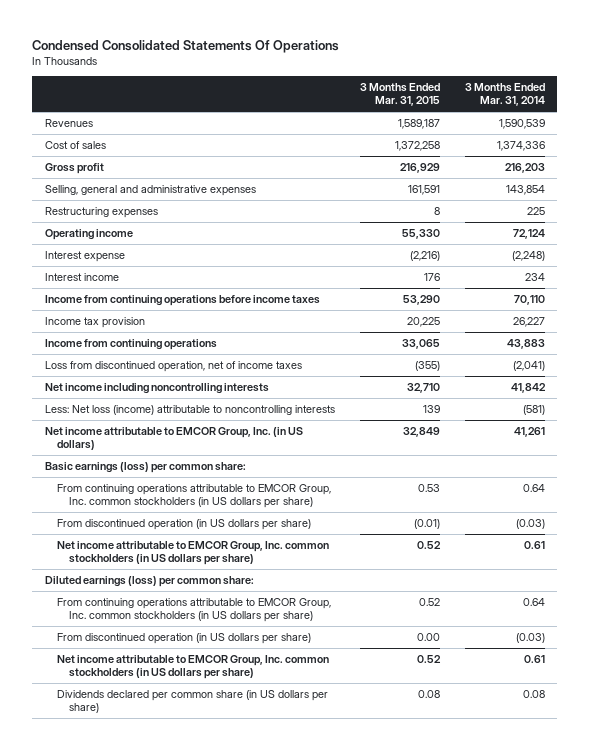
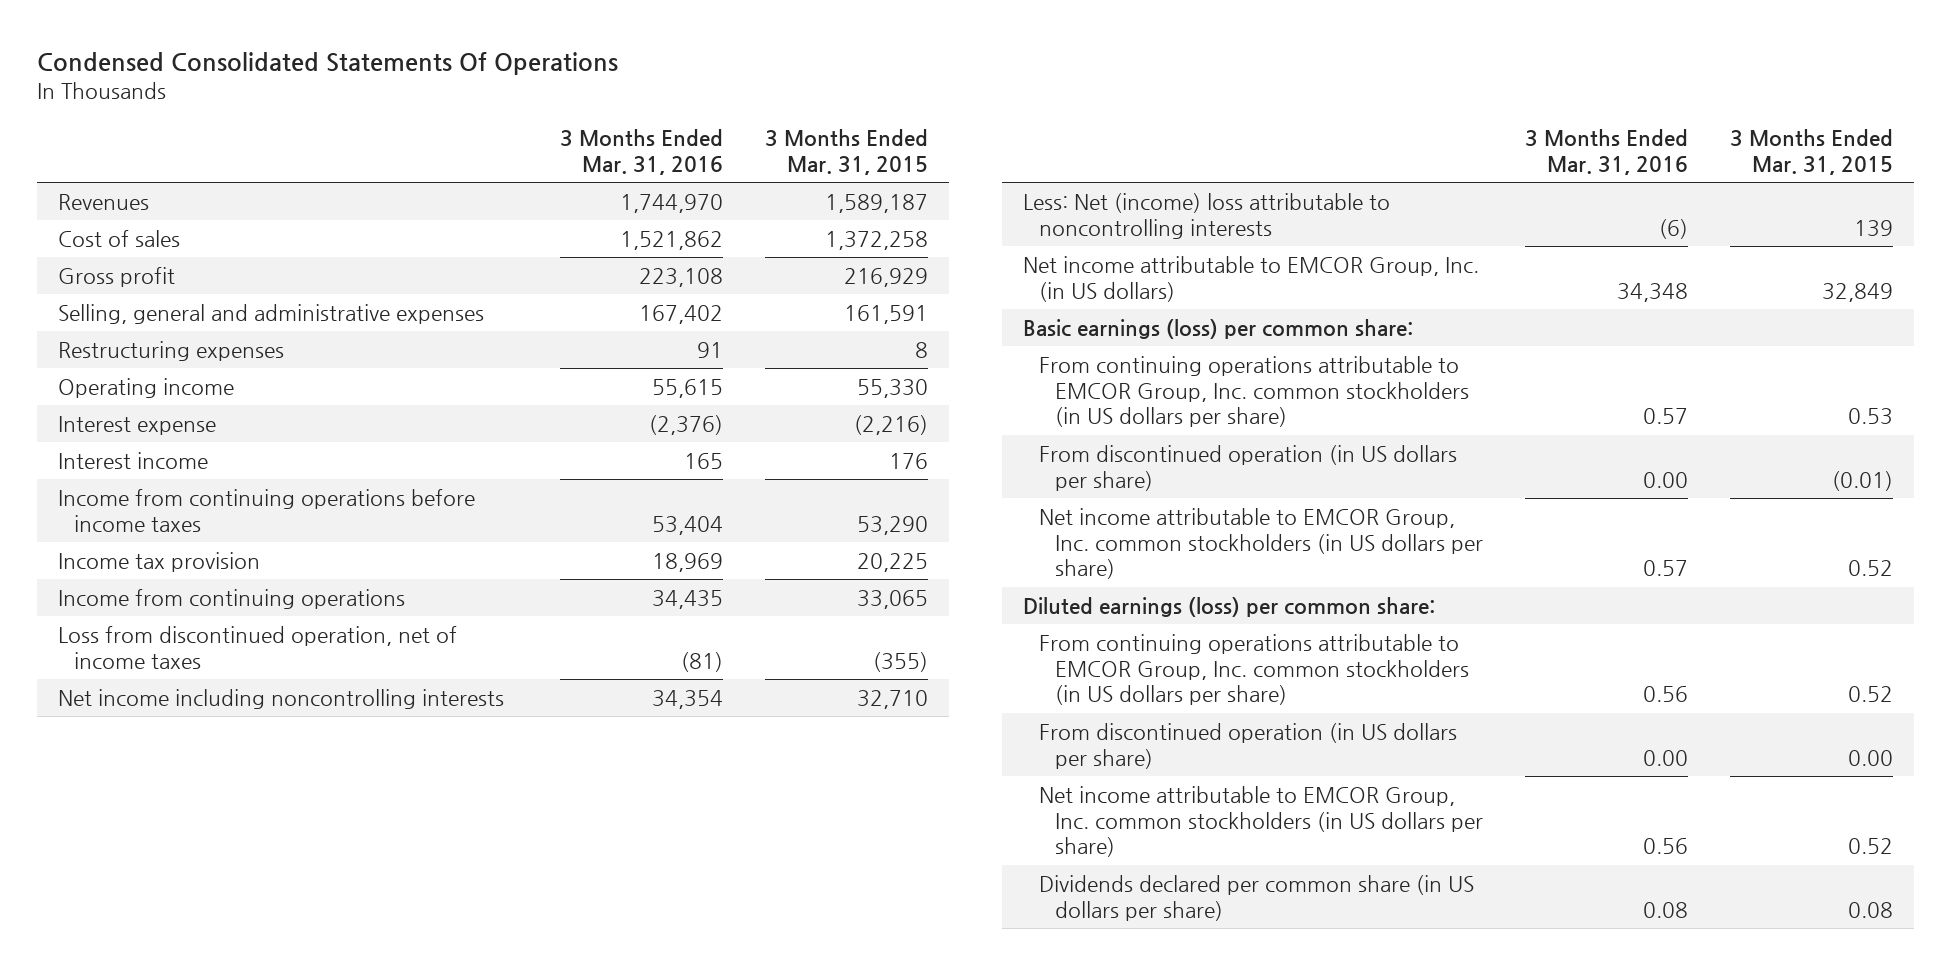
- | 3 Months Ended Mar. 31, 2015 | 3 Months Ended Mar. 31, 2014
+ | 3 Months Ended Mar. 31, 2016 | 3 Months Ended Mar. 31, 2015
- Less: Net loss (income) attributable to noncontrolling interests | 139 | (581)
+ Less: Net (income) loss attributable to noncontrolling interests | (6) | 139

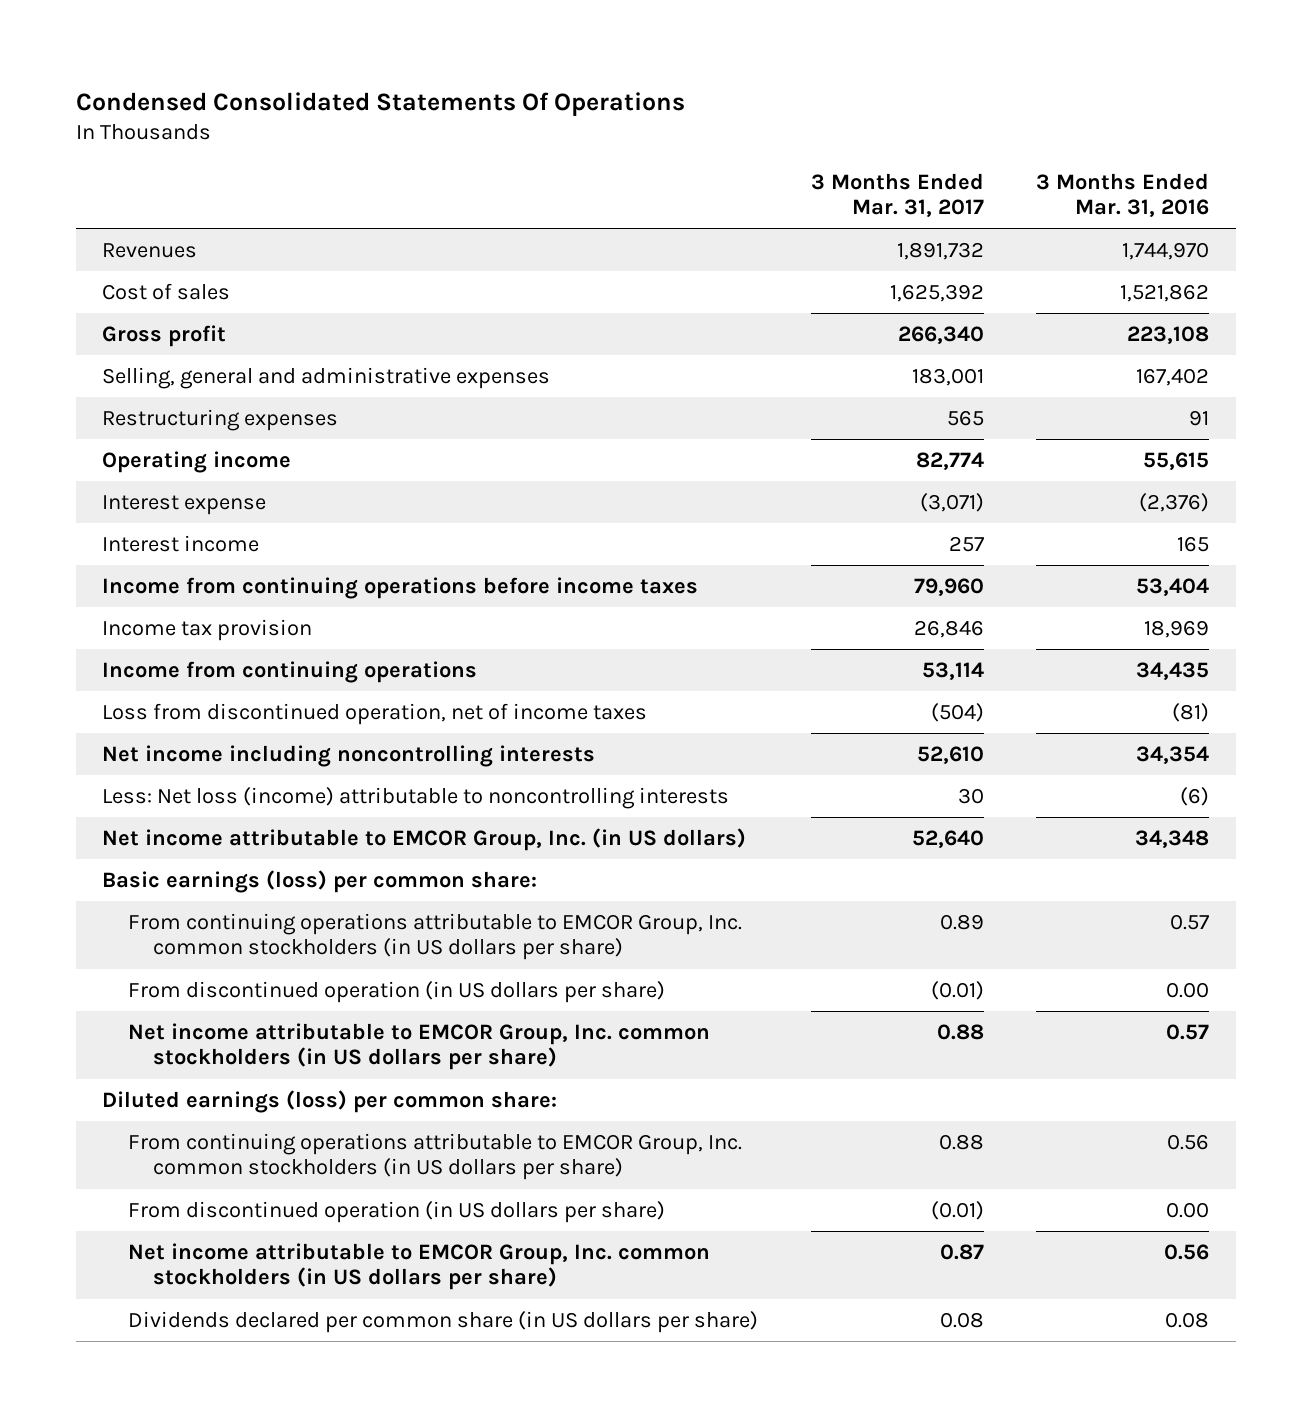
- | 3 Months Ended Mar. 31, 2016 | 3 Months Ended Mar. 31, 2015
+ | 3 Months Ended Mar. 31, 2017 | 3 Months Ended Mar. 31, 2016
- Less: Net (income) loss attributable to noncontrolling interests | (6) | 139
+ Less: Net loss (income) attributable to noncontrolling interests | 30 | (6)

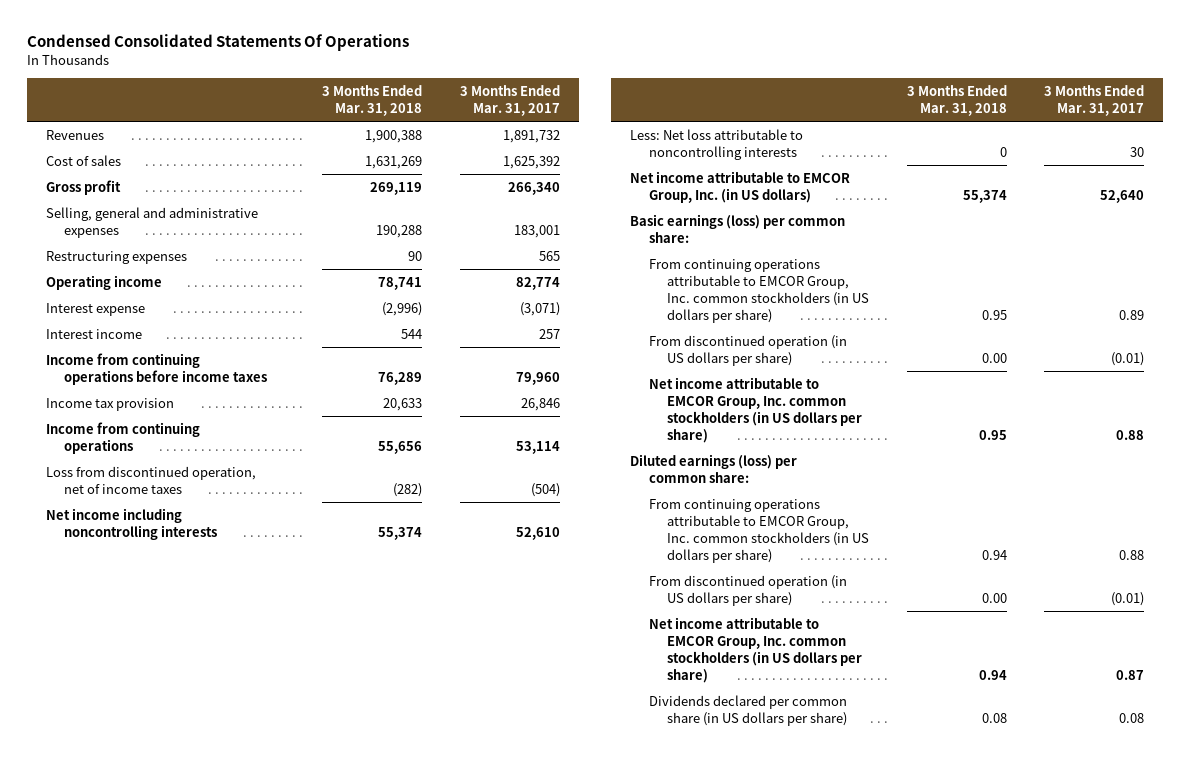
- | 3 Months Ended Mar. 31, 2017 | 3 Months Ended Mar. 31, 2016
+ | 3 Months Ended Mar. 31, 2018 | 3 Months Ended Mar. 31, 2017
- Less: Net loss (income) attributable to noncontrolling interests | 30 | (6)
+ Less: Net loss attributable to noncontrolling interests | 0 | 30

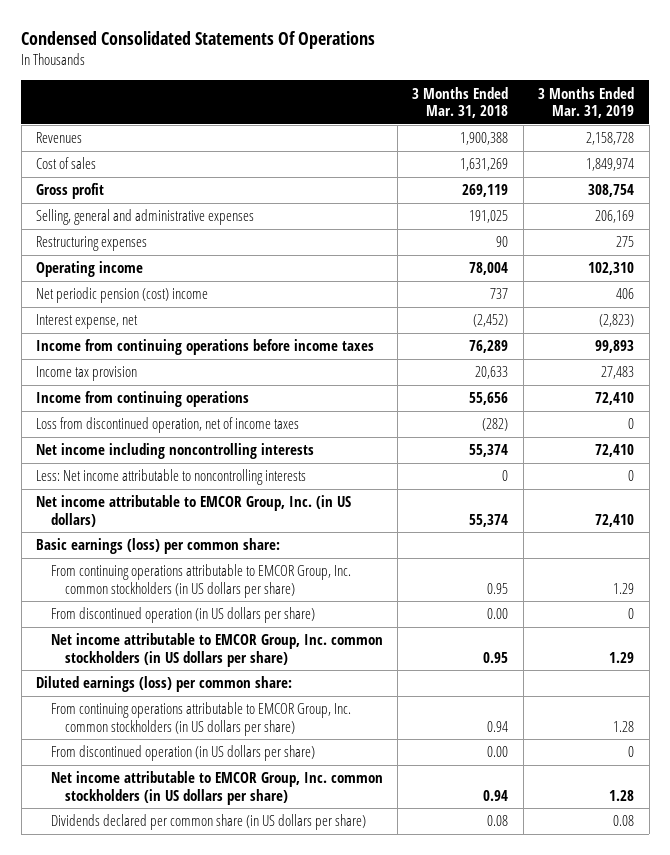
- | 3 Months Ended Mar. 31, 2018 | 3 Months Ended Mar. 31, 2017
+ | 3 Months Ended Mar. 31, 2018 | 3 Months Ended Mar. 31, 2019
- Selling, general and administrative expenses | 190,288 | 183,001
+ Selling, general and administrative expenses | 191,025 | 206,169
- Operating income | 78,741 | 82,774
- Interest expense | (2,996) | (3,071)
- Interest income | 544 | 257
+ Operating income | 78,004 | 102,310
+ Net periodic pension (cost) income | 737 | 406
+ Interest expense, net | (2,452) | (2,823)
- Less: Net loss attributable to noncontrolling interests | 0 | 30
+ Less: Net income attributable to noncontrolling interests | 0 | 0

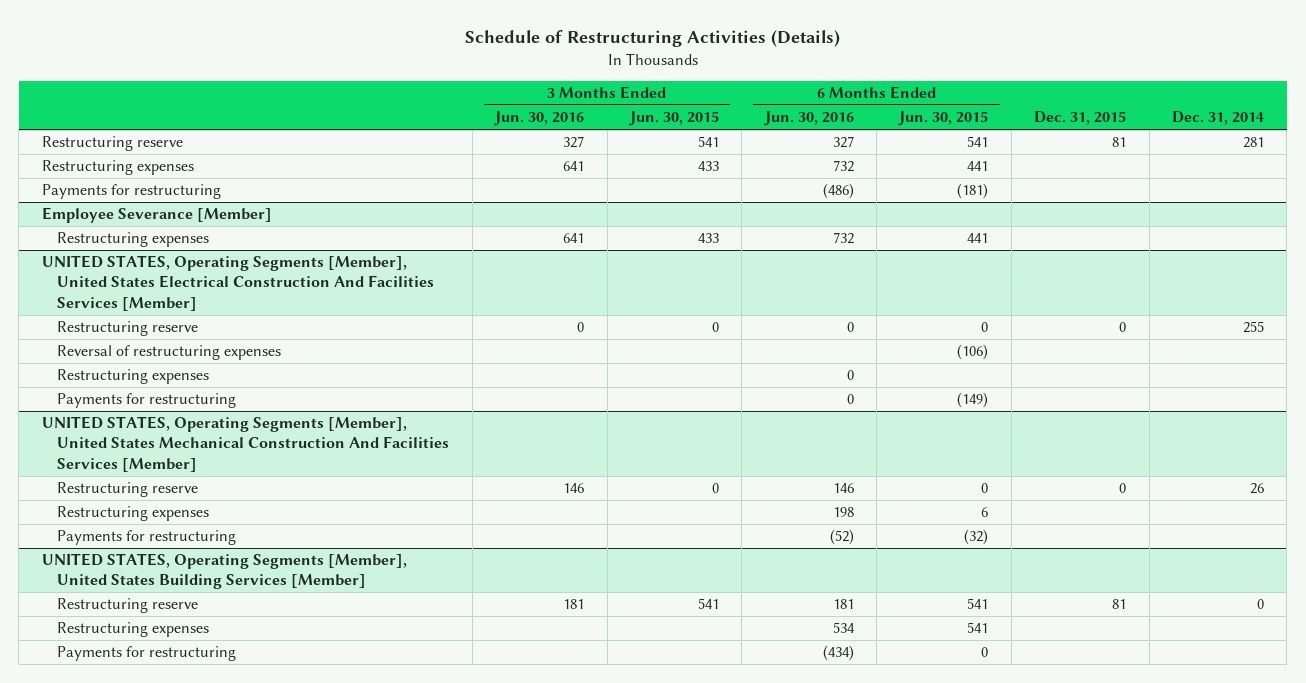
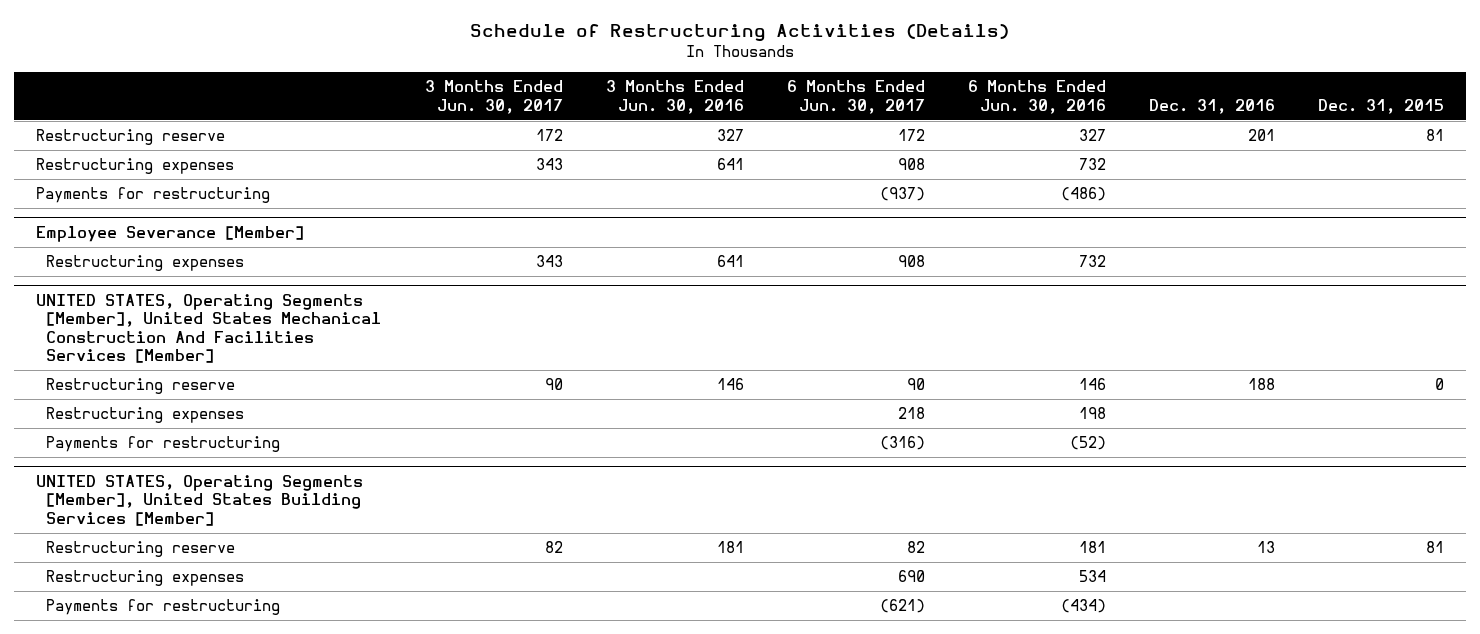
- | 3 Months Ended Jun. 30, 2016 | 3 Months Ended Jun. 30, 2015 | 6 Months Ended Jun. 30, 2016 | 6 Months Ended Jun. 30, 2015 | Dec. 31, 2015 | Dec. 31, 2014
+ | 3 Months Ended Jun. 30, 2017 | 3 Months Ended Jun. 30, 2016 | 6 Months Ended Jun. 30, 2017 | 6 Months Ended Jun. 30, 2016 | Dec. 31, 2016 | Dec. 31, 2015
- UNITED STATES, Operating Segments [Member], United States Electrical Construction And Facilities Services [Member]
- Restructuring reserve | 0 | 0 | 0 | 0 | 0 | 255
- Reversal of restructuring expenses | | | | (106) | |
- Restructuring expenses | | | 0 | | |
- Payments for restructuring | | | 0 | (149) | |

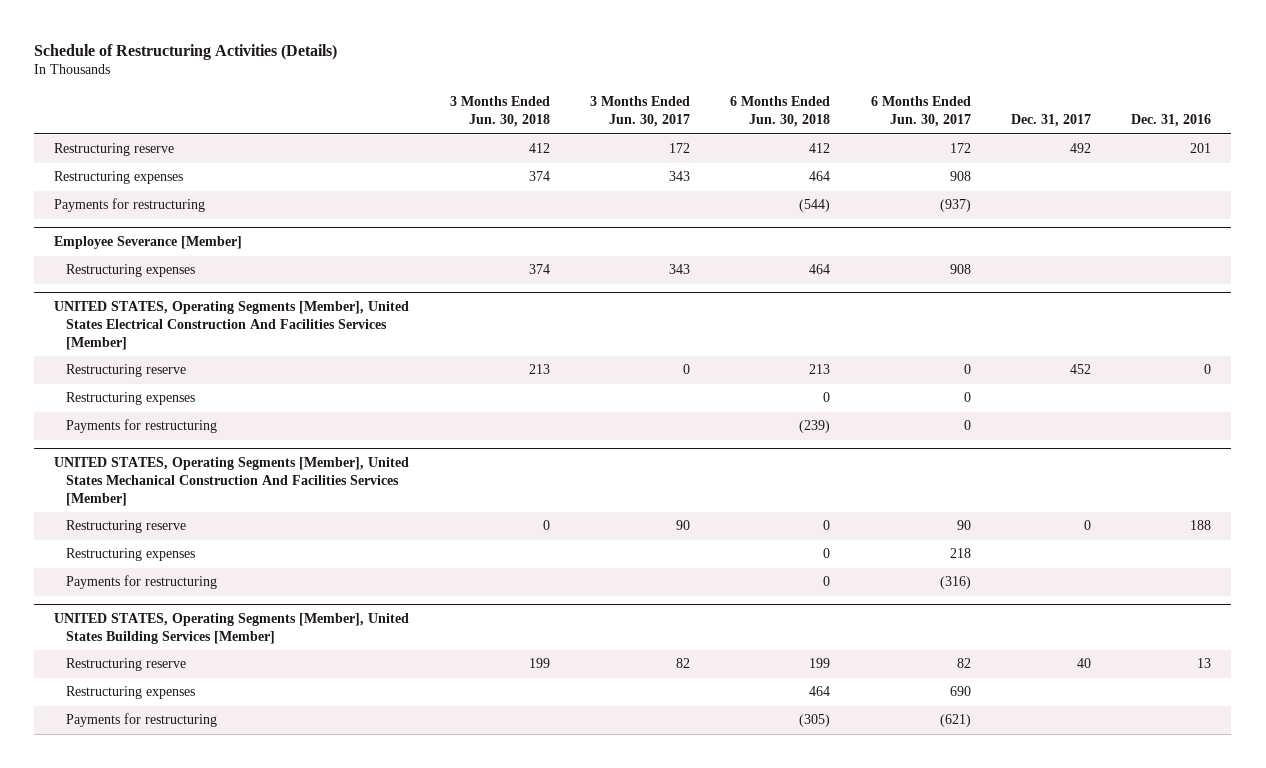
- | 3 Months Ended Jun. 30, 2017 | 3 Months Ended Jun. 30, 2016 | 6 Months Ended Jun. 30, 2017 | 6 Months Ended Jun. 30, 2016 | Dec. 31, 2016 | Dec. 31, 2015
+ | 3 Months Ended Jun. 30, 2018 | 3 Months Ended Jun. 30, 2017 | 6 Months Ended Jun. 30, 2018 | 6 Months Ended Jun. 30, 2017 | Dec. 31, 2017 | Dec. 31, 2016
+ UNITED STATES, Operating Segments [Member], United States Electrical Construction And Facilities Services [Member]
+ Restructuring reserve | 213 | 0 | 213 | 0 | 452 | 0
+ Restructuring expenses | | | 0 | 0 | |
+ Payments for restructuring | | | (239) | 0 | |

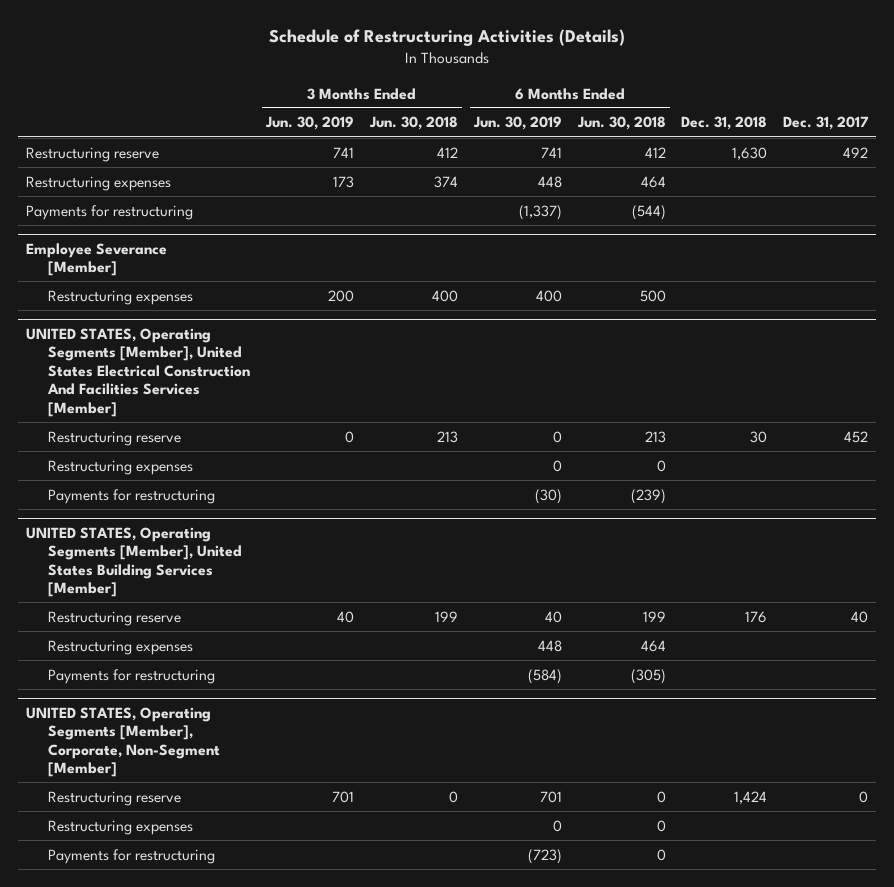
- | 3 Months Ended Jun. 30, 2018 | 3 Months Ended Jun. 30, 2017 | 6 Months Ended Jun. 30, 2018 | 6 Months Ended Jun. 30, 2017 | Dec. 31, 2017 | Dec. 31, 2016
+ | 3 Months Ended Jun. 30, 2019 | 3 Months Ended Jun. 30, 2018 | 6 Months Ended Jun. 30, 2019 | 6 Months Ended Jun. 30, 2018 | Dec. 31, 2018 | Dec. 31, 2017
@ Employee Severance [Member]
- Restructuring expenses | 374 | 343 | 464 | 908 | |
+ Restructuring expenses | 200 | 400 | 400 | 500 | |
- UNITED STATES, Operating Segments [Member], United States Mechanical Construction And Facilities Services [Member]
- Restructuring reserve | 0 | 90 | 0 | 90 | 0 | 188
- Restructuring expenses | | | 0 | 218 | |
- Payments for restructuring | | | 0 | (316) | |
+ UNITED STATES, Operating Segments [Member], Corporate, Non-Segment [Member]
+ Restructuring reserve | 701 | 0 | 701 | 0 | 1,424 | 0
+ Restructuring expenses | | | 0 | 0 | |
+ Payments for restructuring | | | (723) | 0 | |

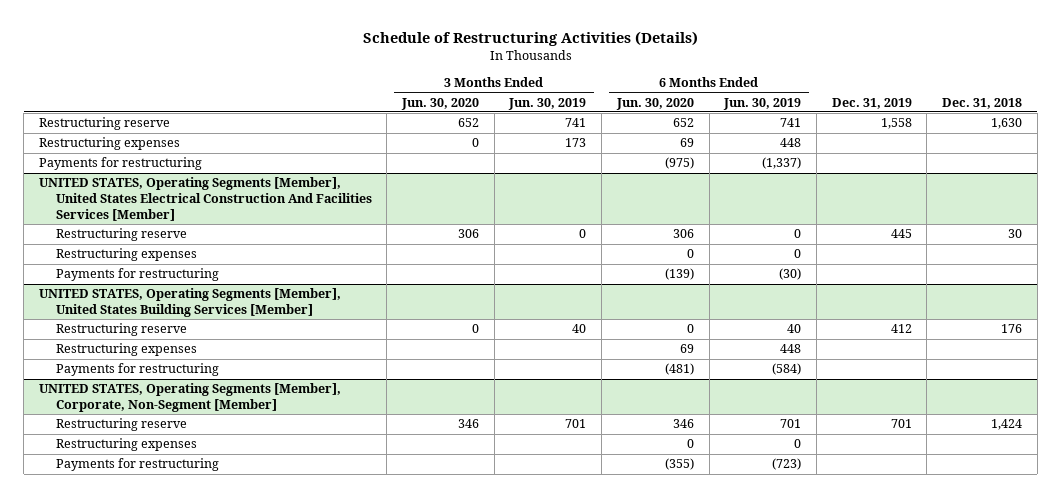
- | 3 Months Ended Jun. 30, 2019 | 3 Months Ended Jun. 30, 2018 | 6 Months Ended Jun. 30, 2019 | 6 Months Ended Jun. 30, 2018 | Dec. 31, 2018 | Dec. 31, 2017
+ | 3 Months Ended Jun. 30, 2020 | 3 Months Ended Jun. 30, 2019 | 6 Months Ended Jun. 30, 2020 | 6 Months Ended Jun. 30, 2019 | Dec. 31, 2019 | Dec. 31, 2018
- Employee Severance [Member]
- Restructuring expenses | 200 | 400 | 400 | 500 | |

